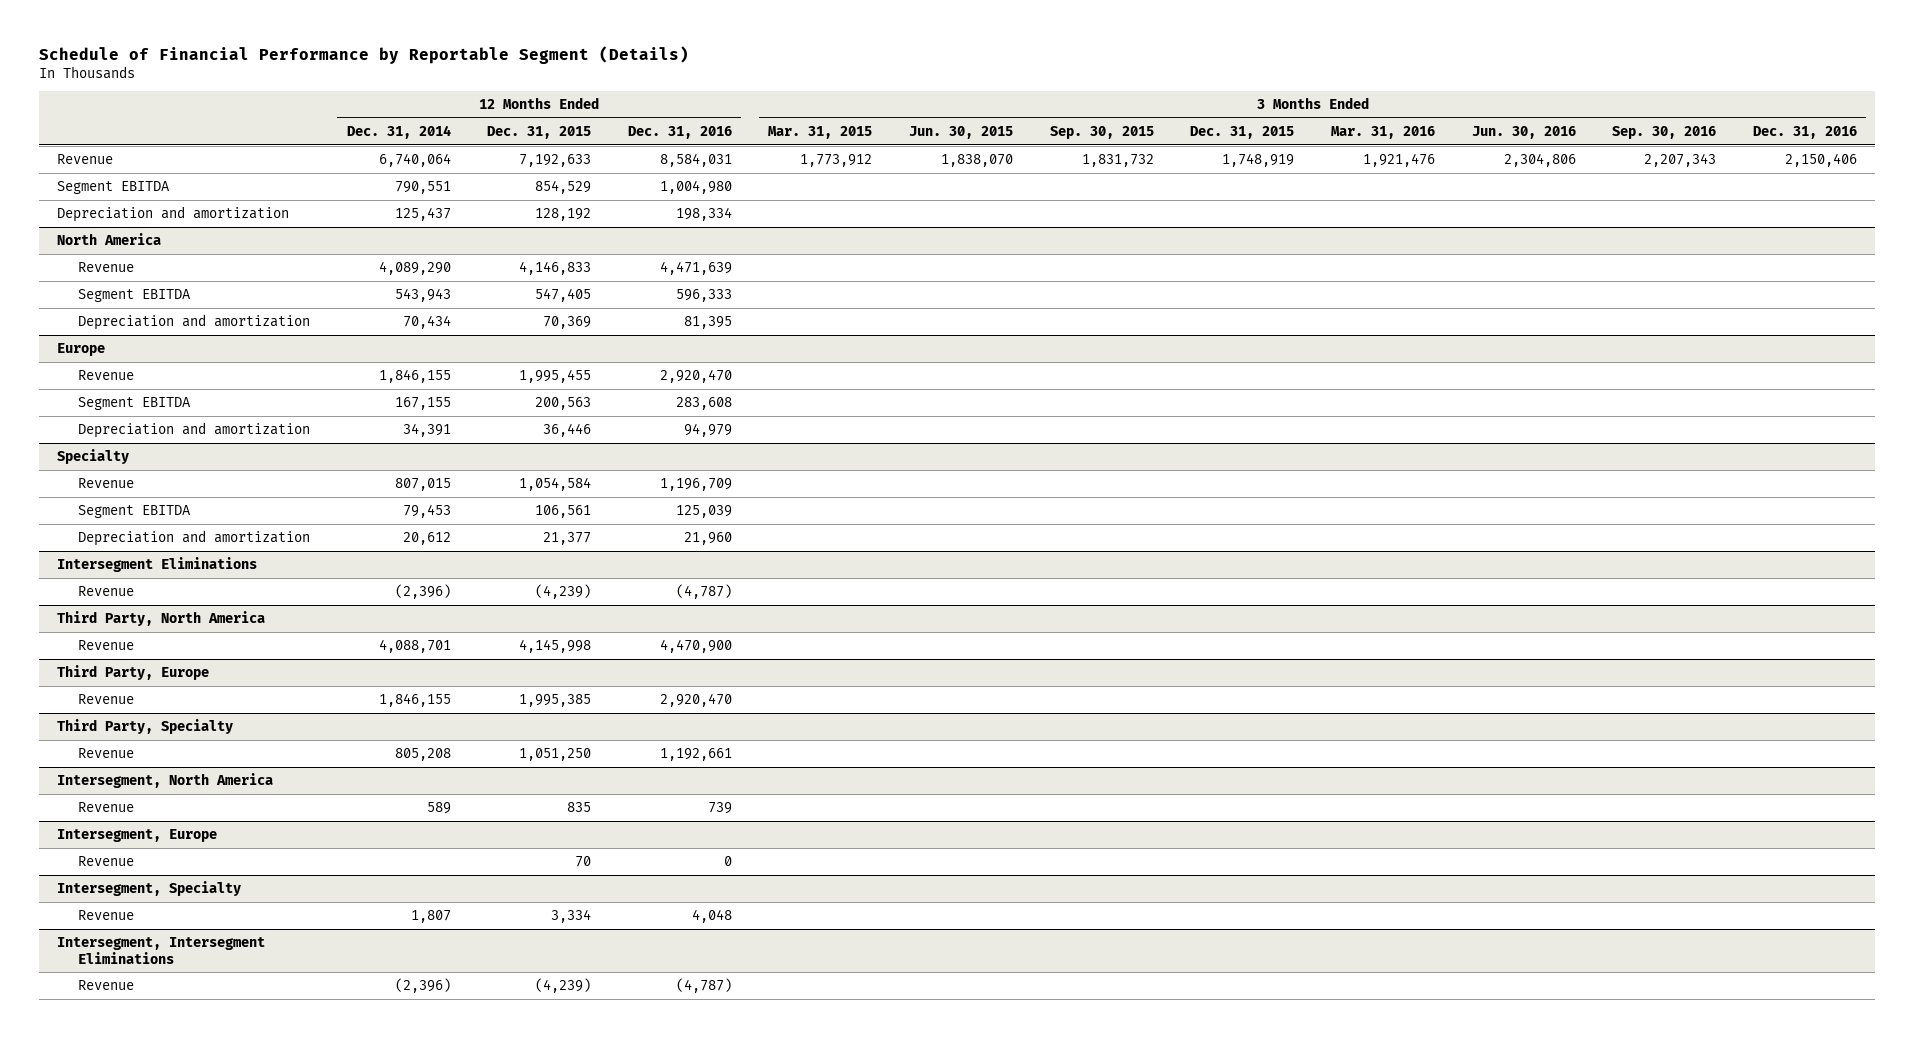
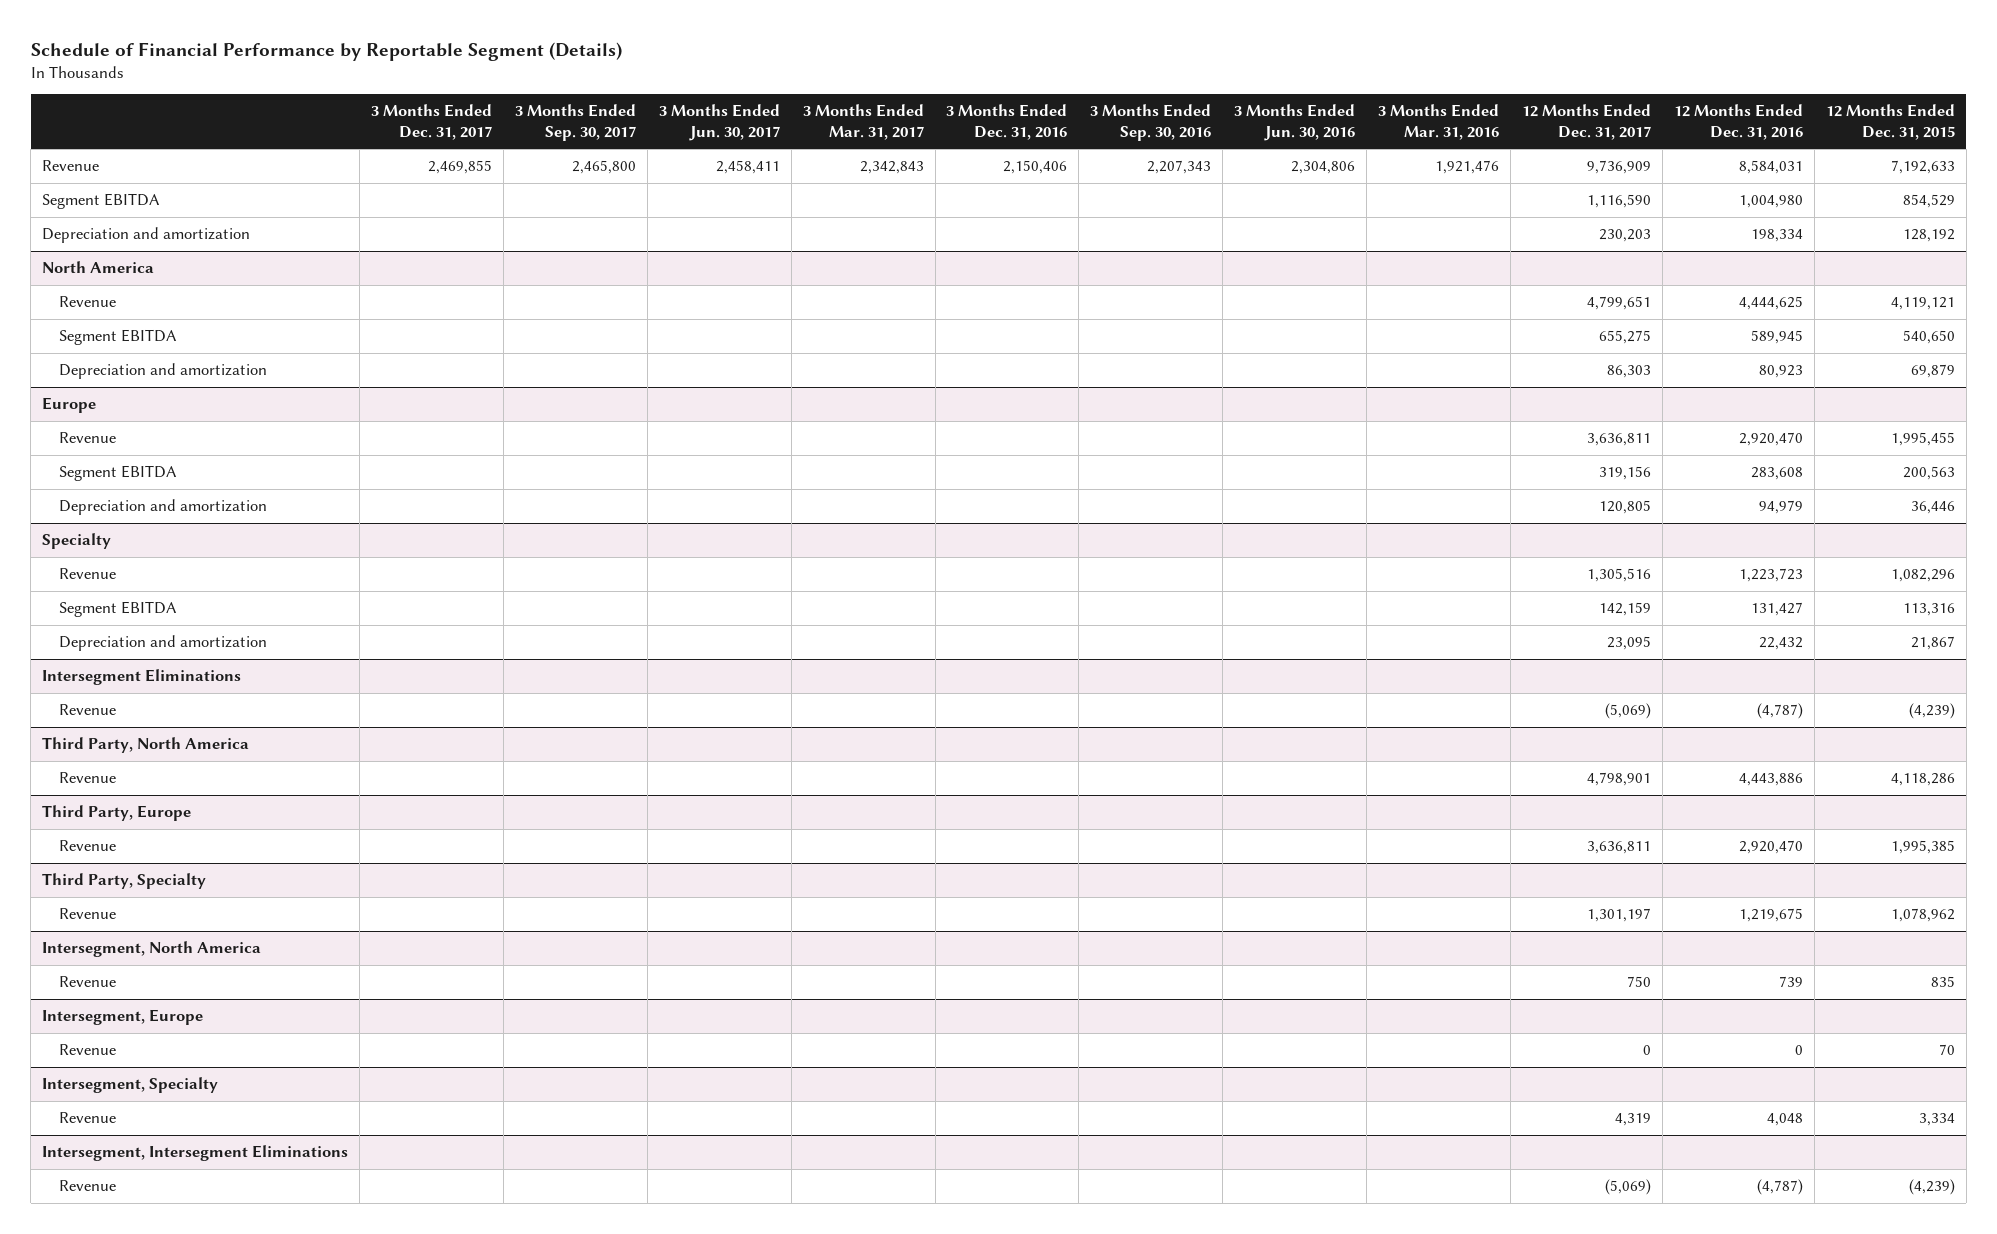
- | 12 Months Ended Dec. 31, 2014 | 12 Months Ended Dec. 31, 2015 | 12 Months Ended Dec. 31, 2016 | 3 Months Ended Mar. 31, 2015 | 3 Months Ended Jun. 30, 2015 | 3 Months Ended Sep. 30, 2015 | 3 Months Ended Dec. 31, 2015 | 3 Months Ended Mar. 31, 2016 | 3 Months Ended Jun. 30, 2016 | 3 Months Ended Sep. 30, 2016 | 3 Months Ended Dec. 31, 2016
+ | 3 Months Ended Dec. 31, 2017 | 3 Months Ended Sep. 30, 2017 | 3 Months Ended Jun. 30, 2017 | 3 Months Ended Mar. 31, 2017 | 3 Months Ended Dec. 31, 2016 | 3 Months Ended Sep. 30, 2016 | 3 Months Ended Jun. 30, 2016 | 3 Months Ended Mar. 31, 2016 | 12 Months Ended Dec. 31, 2017 | 12 Months Ended Dec. 31, 2016 | 12 Months Ended Dec. 31, 2015
@ North America
- Revenue | 4,089,290 | 4,146,833 | 4,471,639 | | | | | | | |
- Segment EBITDA | 543,943 | 547,405 | 596,333 | | | | | | | |
- Depreciation and amortization | 70,434 | 70,369 | 81,395 | | | | | | | |
+ Revenue | | | | | | | | | 4,799,651 | 4,444,625 | 4,119,121
+ Segment EBITDA | | | | | | | | | 655,275 | 589,945 | 540,650
+ Depreciation and amortization | | | | | | | | | 86,303 | 80,923 | 69,879
@ Specialty
- Revenue | 807,015 | 1,054,584 | 1,196,709 | | | | | | | |
- Segment EBITDA | 79,453 | 106,561 | 125,039 | | | | | | | |
- Depreciation and amortization | 20,612 | 21,377 | 21,960 | | | | | | | |
+ Revenue | | | | | | | | | 1,305,516 | 1,223,723 | 1,082,296
+ Segment EBITDA | | | | | | | | | 142,159 | 131,427 | 113,316
+ Depreciation and amortization | | | | | | | | | 23,095 | 22,432 | 21,867
@ Third Party, North America
- Revenue | 4,088,701 | 4,145,998 | 4,470,900 | | | | | | | |
+ Revenue | | | | | | | | | 4,798,901 | 4,443,886 | 4,118,286
@ Third Party, Specialty
- Revenue | 805,208 | 1,051,250 | 1,192,661 | | | | | | | |
+ Revenue | | | | | | | | | 1,301,197 | 1,219,675 | 1,078,962

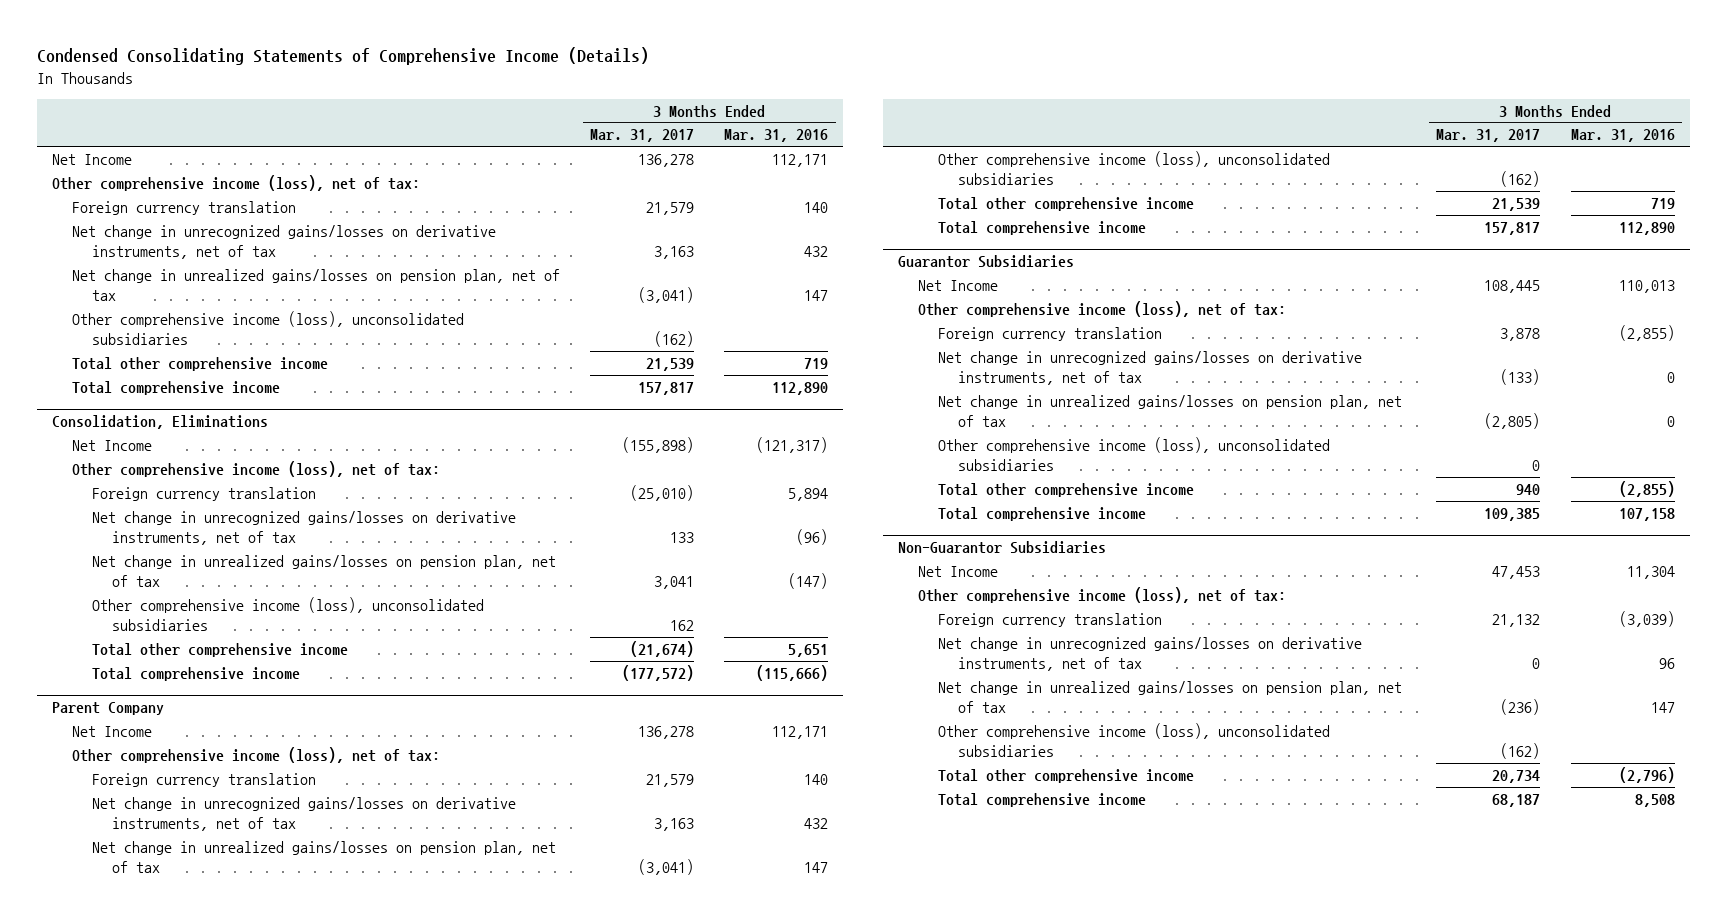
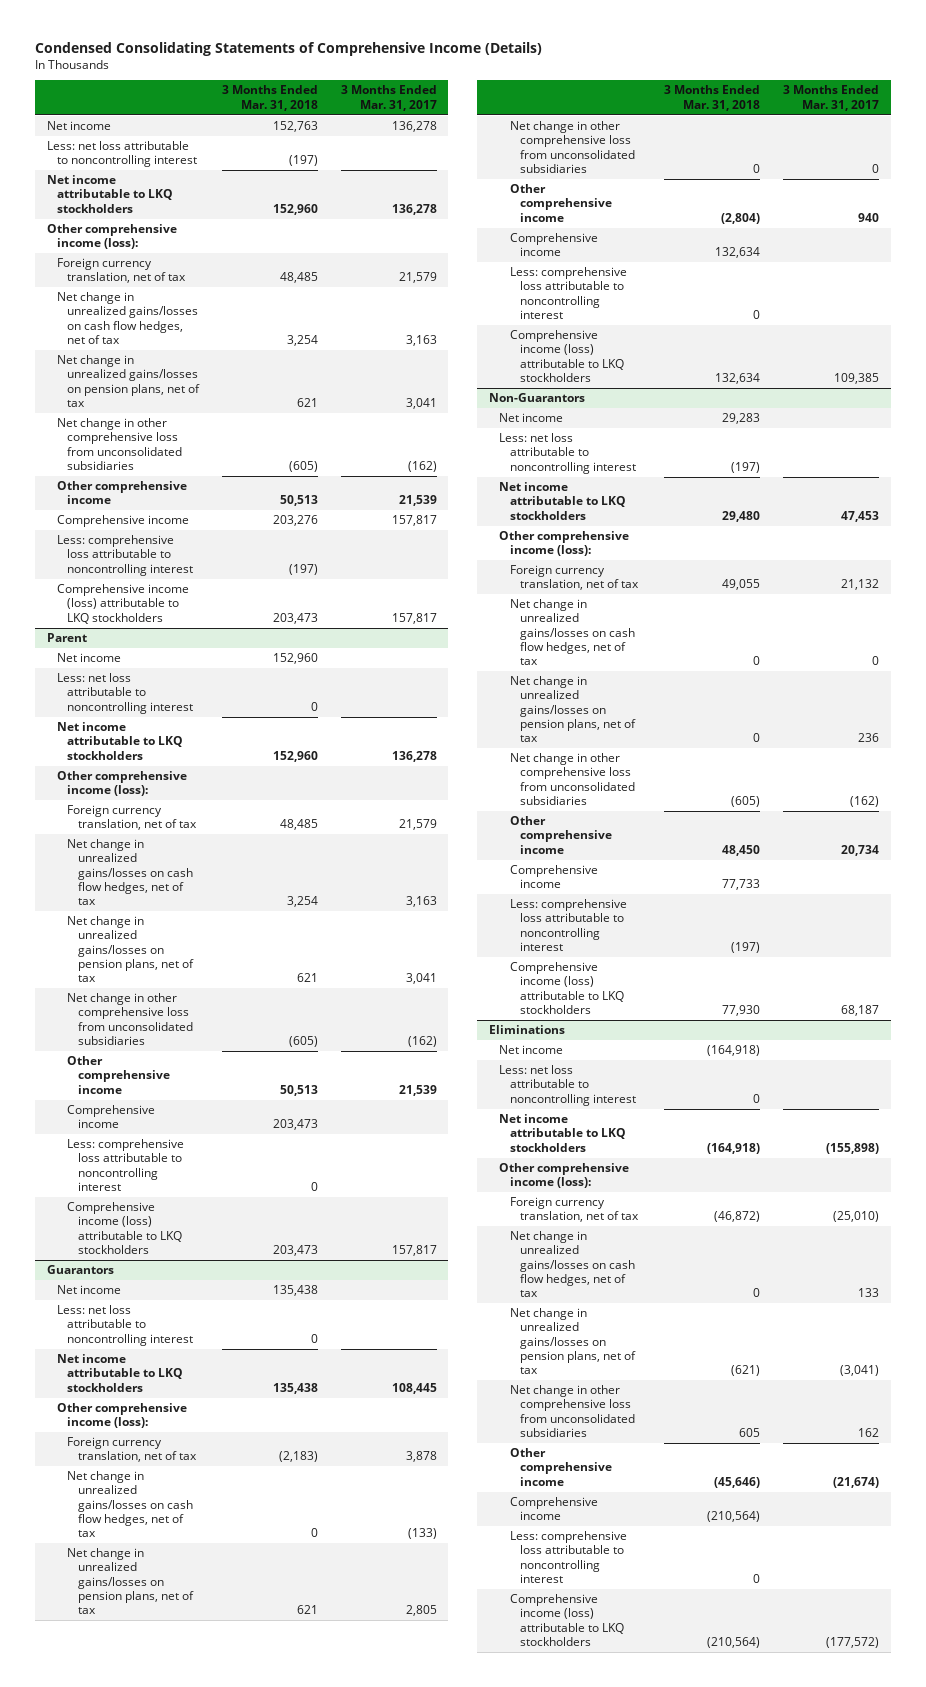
- | 3 Months Ended Mar. 31, 2017 | 3 Months Ended Mar. 31, 2016
+ | 3 Months Ended Mar. 31, 2018 | 3 Months Ended Mar. 31, 2017
- Net Income | 136,278 | 112,171
- Other comprehensive income (loss), net of tax:
- Foreign currency translation | 21,579 | 140
- Net change in unrecognized gains/losses on derivative instruments, net of tax | 3,163 | 432
- Net change in unrealized gains/losses on pension plan, net of tax | (3,041) | 147
- Other comprehensive income (loss), unconsolidated subsidiaries | (162) |
- Total other comprehensive income | 21,539 | 719
- Total comprehensive income | 157,817 | 112,890
- Consolidation, Eliminations
- Net Income | (155,898) | (121,317)
- Other comprehensive income (loss), net of tax:
- Foreign currency translation | (25,010) | 5,894
- Net change in unrecognized gains/losses on derivative instruments, net of tax | 133 | (96)
- Net change in unrealized gains/losses on pension plan, net of tax | 3,041 | (147)
- Other comprehensive income (loss), unconsolidated subsidiaries | 162 |
- Total other comprehensive income | (21,674) | 5,651
- Total comprehensive income | (177,572) | (115,666)
- Parent Company
- Net Income | 136,278 | 112,171
- Other comprehensive income (loss), net of tax:
- Foreign currency translation | 21,579 | 140
- Net change in unrecognized gains/losses on derivative instruments, net of tax | 3,163 | 432
- Net change in unrealized gains/losses on pension plan, net of tax | (3,041) | 147
- Other comprehensive income (loss), unconsolidated subsidiaries | (162) |
- Total other comprehensive income | 21,539 | 719
- Total comprehensive income | 157,817 | 112,890
- Guarantor Subsidiaries
- Net Income | 108,445 | 110,013
- Other comprehensive income (loss), net of tax:
- Foreign currency translation | 3,878 | (2,855)
- Net change in unrecognized gains/losses on derivative instruments, net of tax | (133) | 0
- Net change in unrealized gains/losses on pension plan, net of tax | (2,805) | 0
- Other comprehensive income (loss), unconsolidated subsidiaries | 0 |
- Total other comprehensive income | 940 | (2,855)
- Total comprehensive income | 109,385 | 107,158
- Non-Guarantor Subsidiaries
- Net Income | 47,453 | 11,304
- Other comprehensive income (loss), net of tax:
- Foreign currency translation | 21,132 | (3,039)
- Net change in unrecognized gains/losses on derivative instruments, net of tax | 0 | 96
- Net change in unrealized gains/losses on pension plan, net of tax | (236) | 147
- Other comprehensive income (loss), unconsolidated subsidiaries | (162) |
- Total other comprehensive income | 20,734 | (2,796)
- Total comprehensive income | 68,187 | 8,508
+ Net income | 152,763 | 136,278
+ Less: net loss attributable to noncontrolling interest | (197) |
+ Net income attributable to LKQ stockholders | 152,960 | 136,278
+ Other comprehensive income (loss):
+ Foreign currency translation, net of tax | 48,485 | 21,579
+ Net change in unrealized gains/losses on cash flow hedges, net of tax | 3,254 | 3,163
+ Net change in unrealized gains/losses on pension plans, net of tax | 621 | 3,041
+ Net change in other comprehensive loss from unconsolidated subsidiaries | (605) | (162)
+ Other comprehensive income | 50,513 | 21,539
+ Comprehensive income | 203,276 | 157,817
+ Less: comprehensive loss attributable to noncontrolling interest | (197) |
+ Comprehensive income (loss) attributable to LKQ stockholders | 203,473 | 157,817
+ Parent
+ Net income | 152,960 |
+ Less: net loss attributable to noncontrolling interest | 0 |
+ Net income attributable to LKQ stockholders | 152,960 | 136,278
+ Other comprehensive income (loss):
+ Foreign currency translation, net of tax | 48,485 | 21,579
+ Net change in unrealized gains/losses on cash flow hedges, net of tax | 3,254 | 3,163
+ Net change in unrealized gains/losses on pension plans, net of tax | 621 | 3,041
+ Net change in other comprehensive loss from unconsolidated subsidiaries | (605) | (162)
+ Other comprehensive income | 50,513 | 21,539
+ Comprehensive income | 203,473 |
+ Less: comprehensive loss attributable to noncontrolling interest | 0 |
+ Comprehensive income (loss) attributable to LKQ stockholders | 203,473 | 157,817
+ Guarantors
+ Net income | 135,438 |
+ Less: net loss attributable to noncontrolling interest | 0 |
+ Net income attributable to LKQ stockholders | 135,438 | 108,445
+ Other comprehensive income (loss):
+ Foreign currency translation, net of tax | (2,183) | 3,878
+ Net change in unrealized gains/losses on cash flow hedges, net of tax | 0 | (133)
+ Net change in unrealized gains/losses on pension plans, net of tax | 621 | 2,805
+ Net change in other comprehensive loss from unconsolidated subsidiaries | 0 | 0
+ Other comprehensive income | (2,804) | 940
+ Comprehensive income | 132,634 |
+ Less: comprehensive loss attributable to noncontrolling interest | 0 |
+ Comprehensive income (loss) attributable to LKQ stockholders | 132,634 | 109,385
+ Non-Guarantors
+ Net income | 29,283 |
+ Less: net loss attributable to noncontrolling interest | (197) |
+ Net income attributable to LKQ stockholders | 29,480 | 47,453
+ Other comprehensive income (loss):
+ Foreign currency translation, net of tax | 49,055 | 21,132
+ Net change in unrealized gains/losses on cash flow hedges, net of tax | 0 | 0
+ Net change in unrealized gains/losses on pension plans, net of tax | 0 | 236
+ Net change in other comprehensive loss from unconsolidated subsidiaries | (605) | (162)
+ Other comprehensive income | 48,450 | 20,734
+ Comprehensive income | 77,733 |
+ Less: comprehensive loss attributable to noncontrolling interest | (197) |
+ Comprehensive income (loss) attributable to LKQ stockholders | 77,930 | 68,187
+ Eliminations
+ Net income | (164,918) |
+ Less: net loss attributable to noncontrolling interest | 0 |
+ Net income attributable to LKQ stockholders | (164,918) | (155,898)
+ Other comprehensive income (loss):
+ Foreign currency translation, net of tax | (46,872) | (25,010)
+ Net change in unrealized gains/losses on cash flow hedges, net of tax | 0 | 133
+ Net change in unrealized gains/losses on pension plans, net of tax | (621) | (3,041)
+ Net change in other comprehensive loss from unconsolidated subsidiaries | 605 | 162
+ Other comprehensive income | (45,646) | (21,674)
+ Comprehensive income | (210,564) |
+ Less: comprehensive loss attributable to noncontrolling interest | 0 |
+ Comprehensive income (loss) attributable to LKQ stockholders | (210,564) | (177,572)

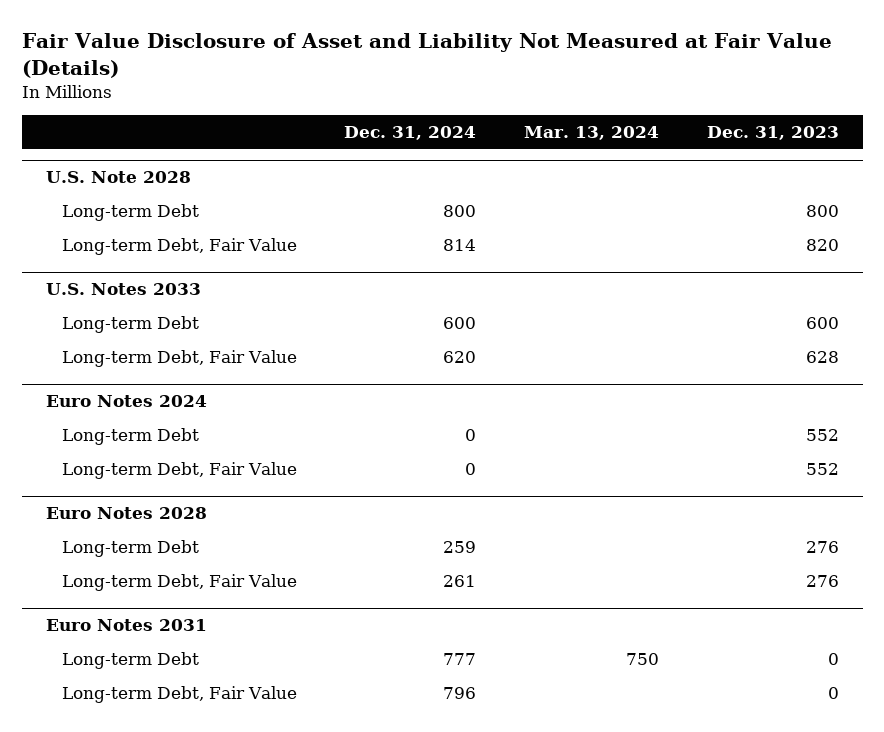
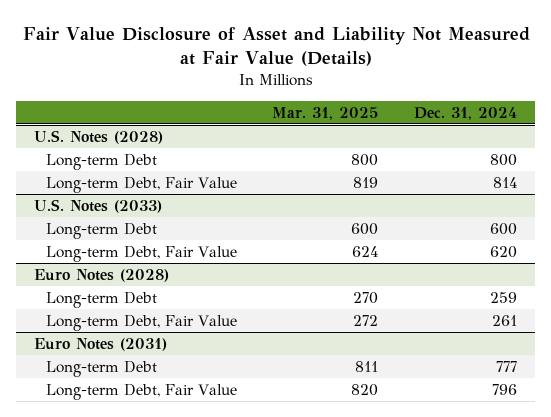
- | Dec. 31, 2024 | Mar. 13, 2024 | Dec. 31, 2023
+ | Mar. 31, 2025 | Dec. 31, 2024
- U.S. Note 2028
+ U.S. Notes (2028)
- U.S. Notes 2033
+ U.S. Notes (2033)
- Euro Notes 2024
- Long-term Debt | 0 | | 552
- Long-term Debt, Fair Value | 0 | | 552
- Euro Notes 2028
+ Euro Notes (2028)
- Euro Notes 2031
+ Euro Notes (2031)

